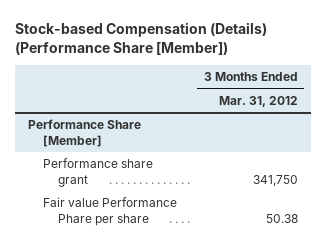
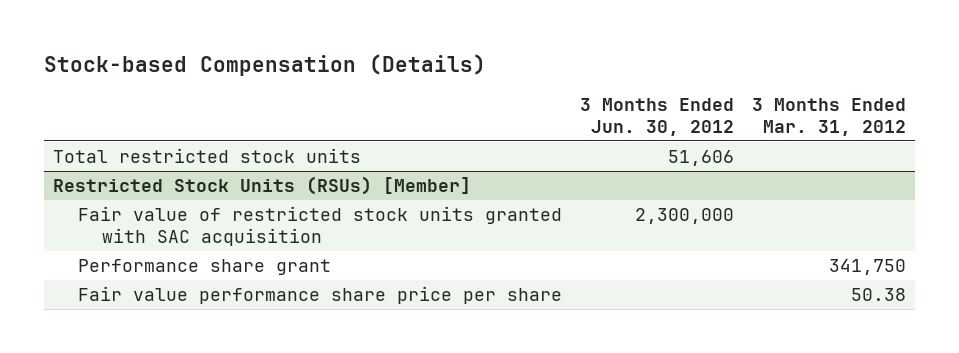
- Stock-based Compensation (Details) (Performance Share [Member])
+ Stock-based Compensation (Details)
- | 3 Months Ended Mar. 31, 2012
+ | 3 Months Ended Jun. 30, 2012 | 3 Months Ended Mar. 31, 2012
- Performance Share [Member]
+ Total restricted stock units | 51,606 |
+ Restricted Stock Units (RSUs) [Member]
+ Fair value of restricted stock units granted with SAC acquisition | 2,300,000 |
- Fair value Performance Phare per share | 50.38
+ Fair value performance share price per share | | 50.38

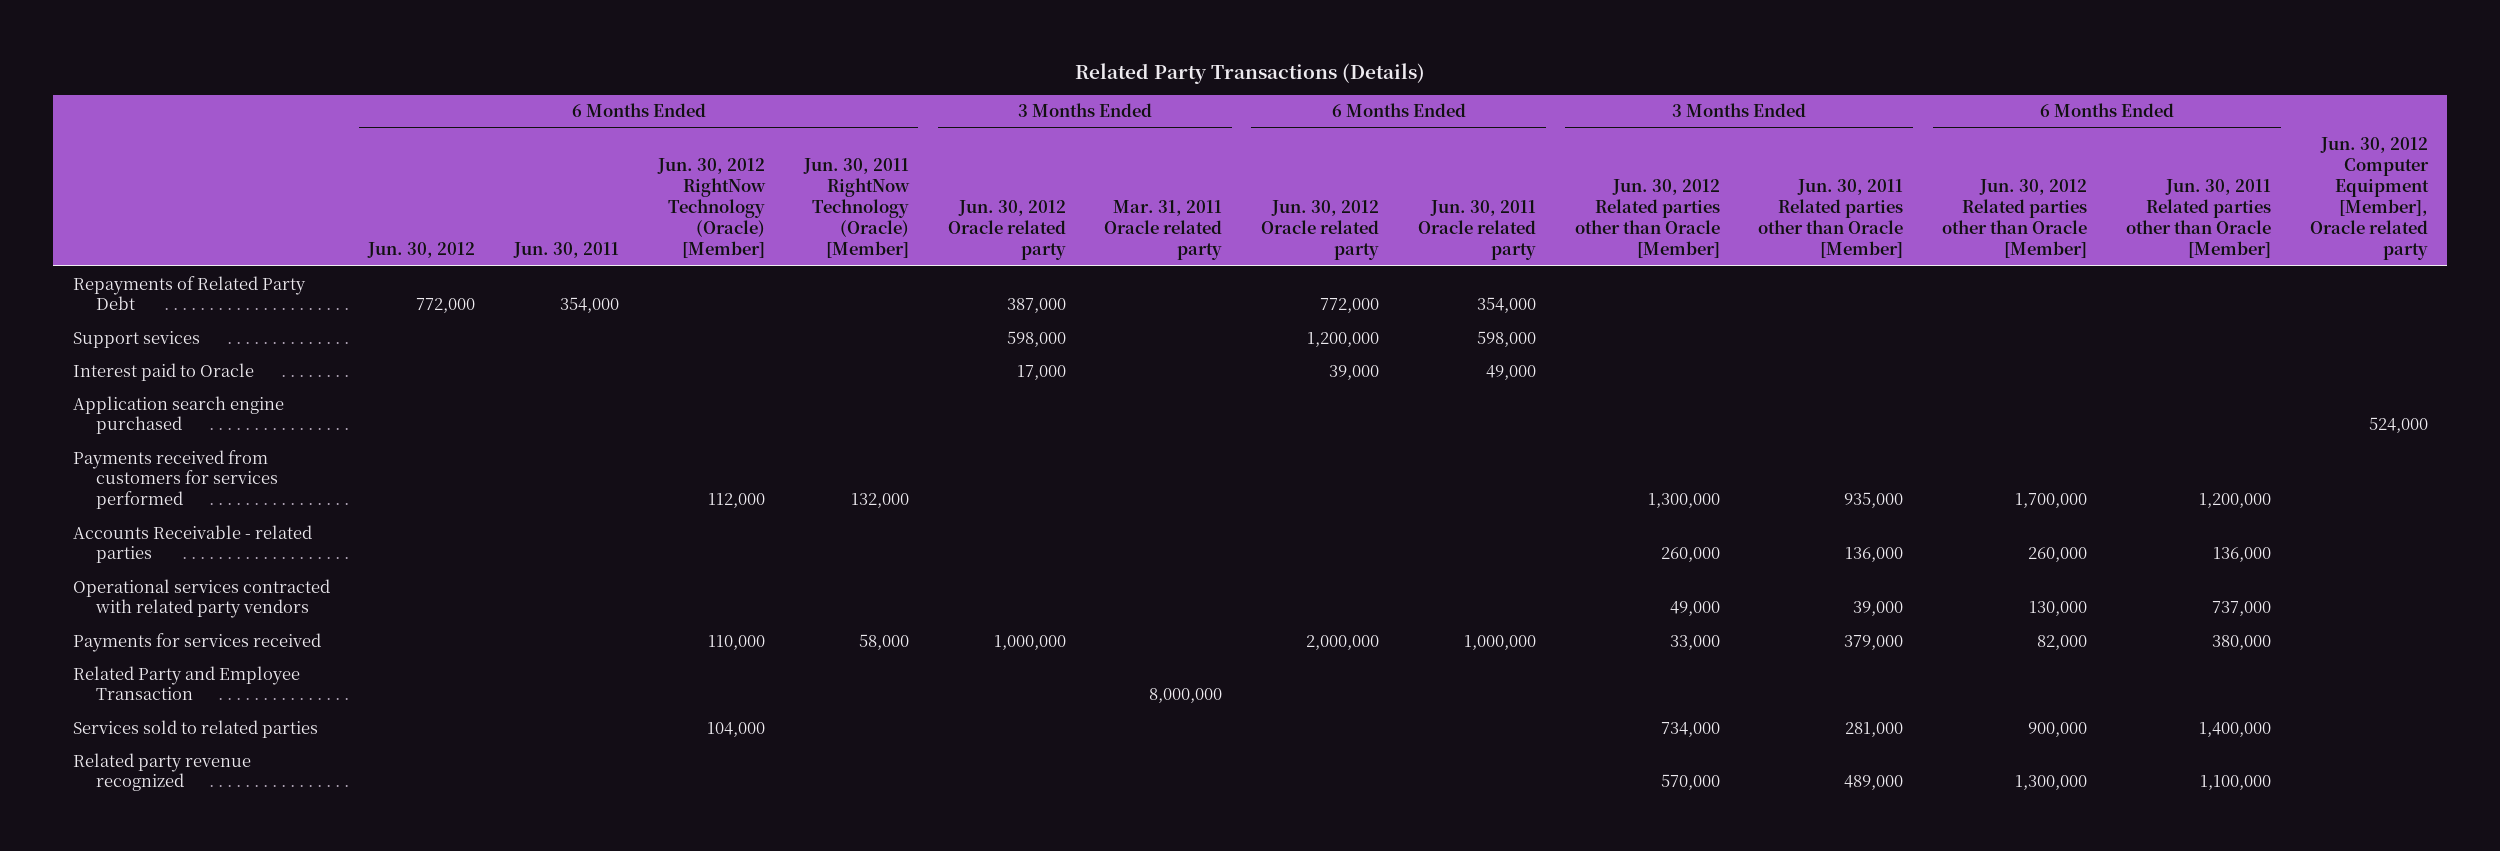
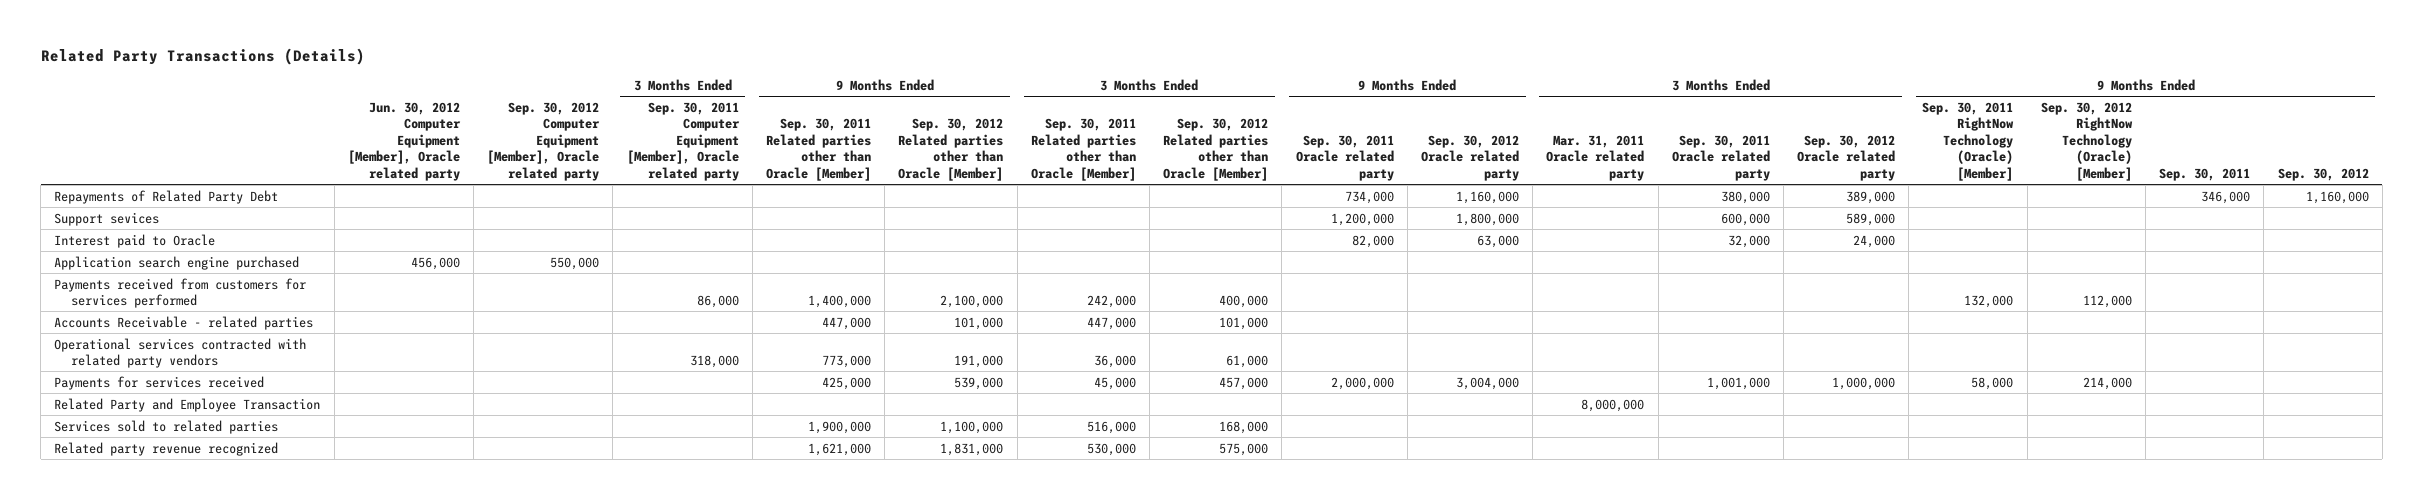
- | 6 Months Ended Jun. 30, 2012 | 6 Months Ended Jun. 30, 2011 | 6 Months Ended Jun. 30, 2012 RightNow Technology (Oracle) [Member] | 6 Months Ended Jun. 30, 2011 RightNow Technology (Oracle) [Member] | 3 Months Ended Jun. 30, 2012 Oracle related party | 3 Months Ended Mar. 31, 2011 Oracle related party | 6 Months Ended Jun. 30, 2012 Oracle related party | 6 Months Ended Jun. 30, 2011 Oracle related party | 3 Months Ended Jun. 30, 2012 Related parties other than Oracle [Member] | 3 Months Ended Jun. 30, 2011 Related parties other than Oracle [Member] | 6 Months Ended Jun. 30, 2012 Related parties other than Oracle [Member] | 6 Months Ended Jun. 30, 2011 Related parties other than Oracle [Member] | Jun. 30, 2012 Computer Equipment [Member], Oracle related party
+ | Jun. 30, 2012 Computer Equipment [Member], Oracle related party | Sep. 30, 2012 Computer Equipment [Member], Oracle related party | 3 Months Ended Sep. 30, 2011 Computer Equipment [Member], Oracle related party | 9 Months Ended Sep. 30, 2011 Related parties other than Oracle [Member] | 9 Months Ended Sep. 30, 2012 Related parties other than Oracle [Member] | 3 Months Ended Sep. 30, 2011 Related parties other than Oracle [Member] | 3 Months Ended Sep. 30, 2012 Related parties other than Oracle [Member] | 9 Months Ended Sep. 30, 2011 Oracle related party | 9 Months Ended Sep. 30, 2012 Oracle related party | 3 Months Ended Mar. 31, 2011 Oracle related party | 3 Months Ended Sep. 30, 2011 Oracle related party | 3 Months Ended Sep. 30, 2012 Oracle related party | 9 Months Ended Sep. 30, 2011 RightNow Technology (Oracle) [Member] | 9 Months Ended Sep. 30, 2012 RightNow Technology (Oracle) [Member] | 9 Months Ended Sep. 30, 2011 | 9 Months Ended Sep. 30, 2012
- Application search engine purchased | | | | | | | | | | | | | 524,000
+ Application search engine purchased | 456,000 | 550,000 | | | | | | | | | | | | | |

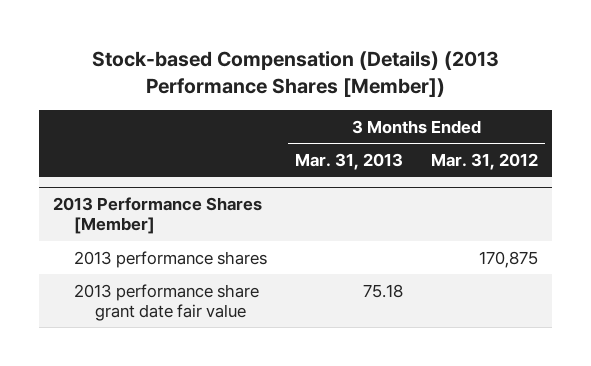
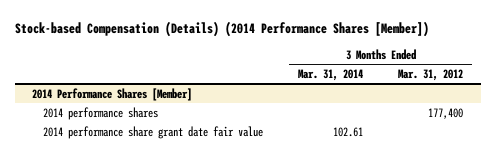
- Stock-based Compensation (Details) (2013 Performance Shares [Member])
+ Stock-based Compensation (Details) (2014 Performance Shares [Member])
- | 3 Months Ended Mar. 31, 2013 | 3 Months Ended Mar. 31, 2012
+ | 3 Months Ended Mar. 31, 2014 | 3 Months Ended Mar. 31, 2012
- 2013 Performance Shares [Member]
- 2013 performance shares | | 170,875
- 2013 performance share grant date fair value | 75.18 |
+ 2014 Performance Shares [Member]
+ 2014 performance shares | | 177,400
+ 2014 performance share grant date fair value | 102.61 |

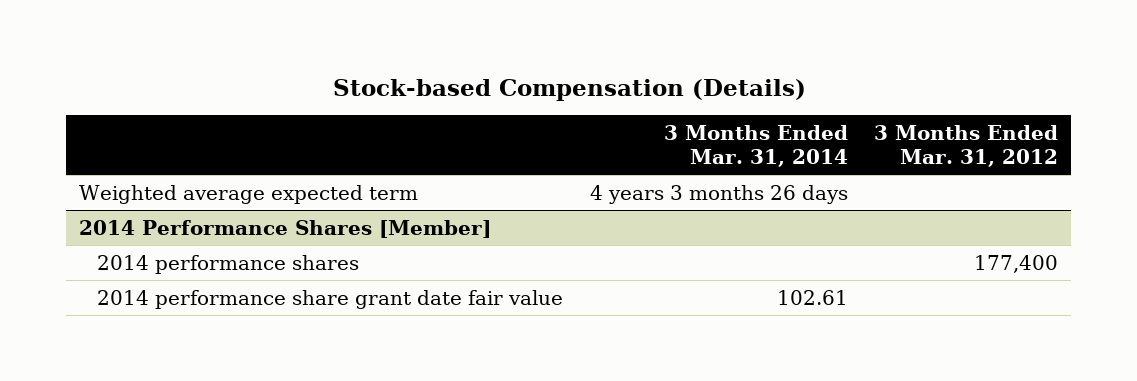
- Stock-based Compensation (Details) (2014 Performance Shares [Member])
+ Stock-based Compensation (Details)
+ Weighted average expected term | 4 years 3 months 26 days |

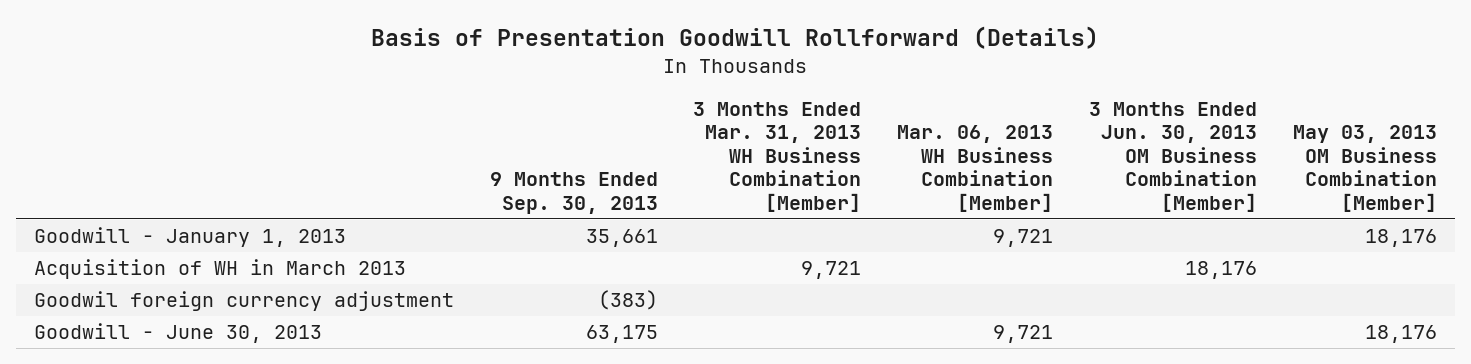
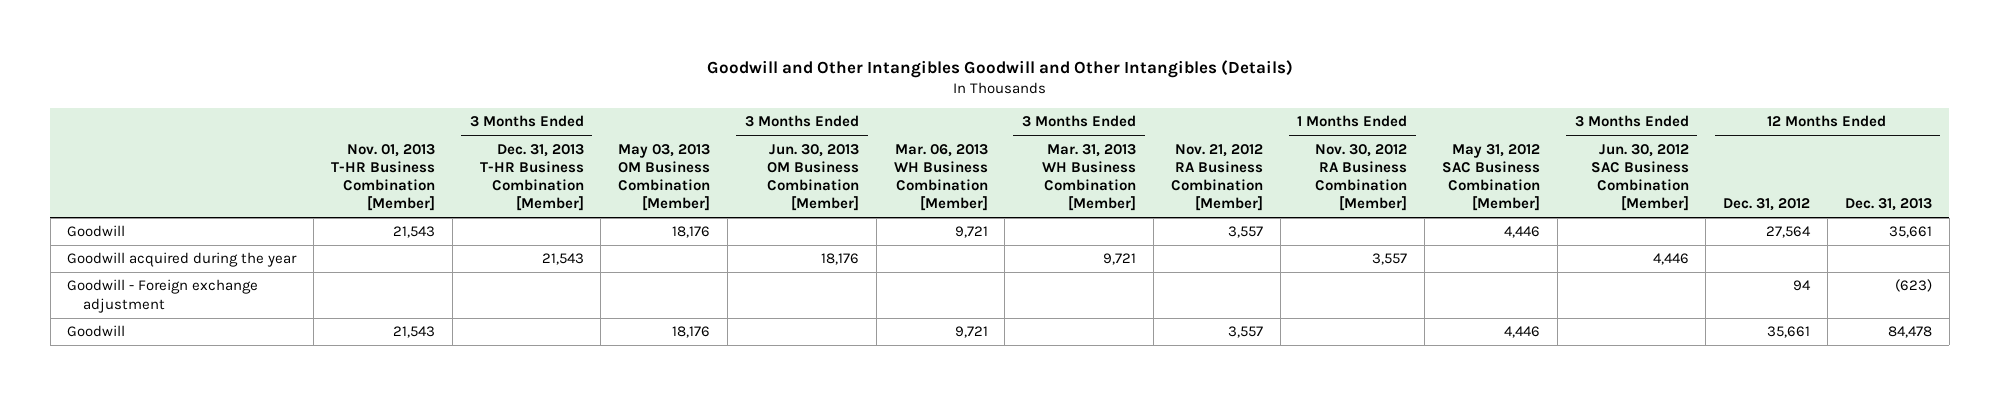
- Basis of Presentation Goodwill Rollforward (Details)
+ Goodwill and Other Intangibles Goodwill and Other Intangibles (Details)
- | 9 Months Ended Sep. 30, 2013 | 3 Months Ended Mar. 31, 2013 WH Business Combination [Member] | Mar. 06, 2013 WH Business Combination [Member] | 3 Months Ended Jun. 30, 2013 OM Business Combination [Member] | May 03, 2013 OM Business Combination [Member]
+ | Nov. 01, 2013 T-HR Business Combination [Member] | 3 Months Ended Dec. 31, 2013 T-HR Business Combination [Member] | May 03, 2013 OM Business Combination [Member] | 3 Months Ended Jun. 30, 2013 OM Business Combination [Member] | Mar. 06, 2013 WH Business Combination [Member] | 3 Months Ended Mar. 31, 2013 WH Business Combination [Member] | Nov. 21, 2012 RA Business Combination [Member] | 1 Months Ended Nov. 30, 2012 RA Business Combination [Member] | May 31, 2012 SAC Business Combination [Member] | 3 Months Ended Jun. 30, 2012 SAC Business Combination [Member] | 12 Months Ended Dec. 31, 2012 | 12 Months Ended Dec. 31, 2013
- Goodwill - January 1, 2013 | 35,661 | | 9,721 | | 18,176
- Acquisition of WH in March 2013 | | 9,721 | | 18,176 |
- Goodwil foreign currency adjustment | (383) | | | |
- Goodwill - June 30, 2013 | 63,175 | | 9,721 | | 18,176
+ Goodwill | 21,543 | | 18,176 | | 9,721 | | 3,557 | | 4,446 | | 27,564 | 35,661
+ Goodwill acquired during the year | | 21,543 | | 18,176 | | 9,721 | | 3,557 | | 4,446 | |
+ Goodwill - Foreign exchange adjustment | | | | | | | | | | | 94 | (623)
+ Goodwill | 21,543 | | 18,176 | | 9,721 | | 3,557 | | 4,446 | | 35,661 | 84,478

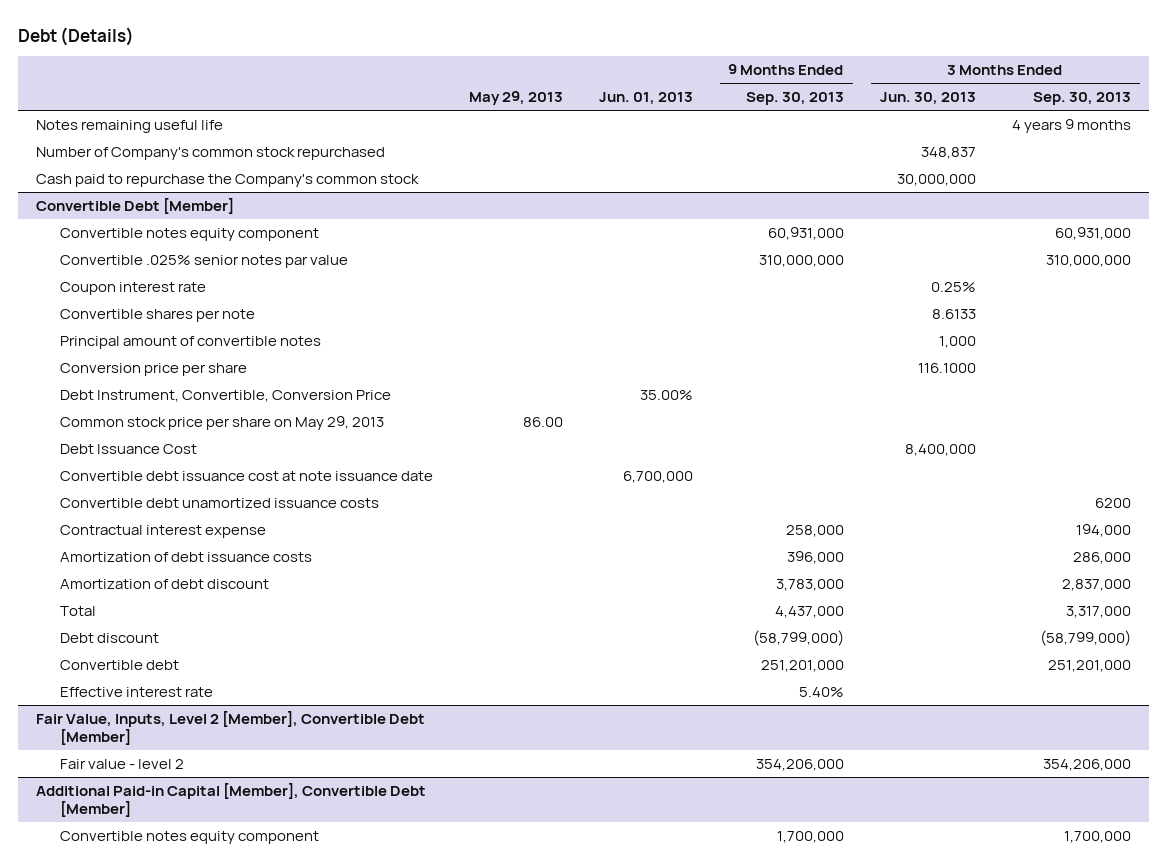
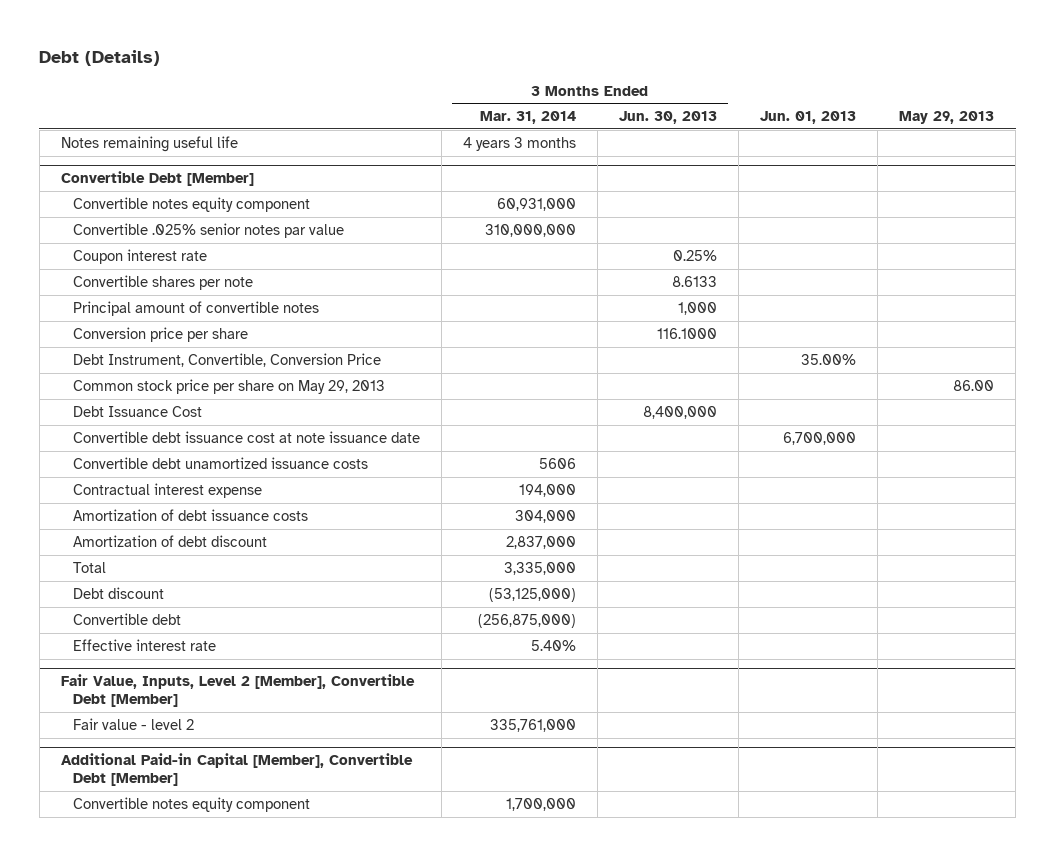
- | May 29, 2013 | Jun. 01, 2013 | 9 Months Ended Sep. 30, 2013 | 3 Months Ended Jun. 30, 2013 | 3 Months Ended Sep. 30, 2013
+ | 3 Months Ended Mar. 31, 2014 | 3 Months Ended Jun. 30, 2013 | Jun. 01, 2013 | May 29, 2013
- Number of Company's common stock repurchased | | | | 348,837 |
- Cash paid to repurchase the Company's common stock | | | | 30,000,000 |

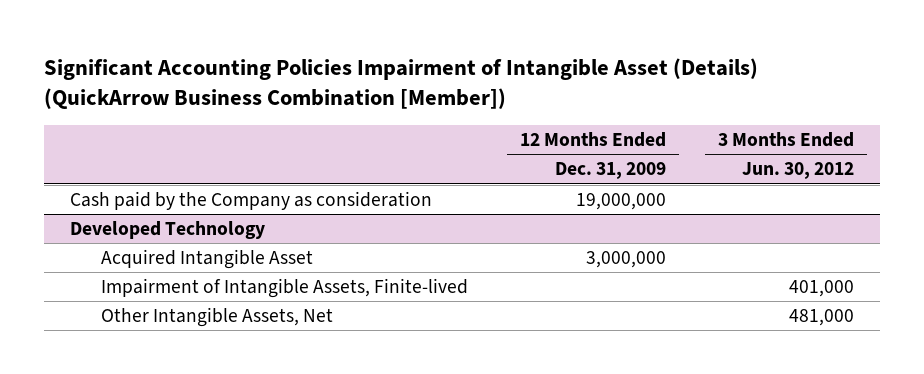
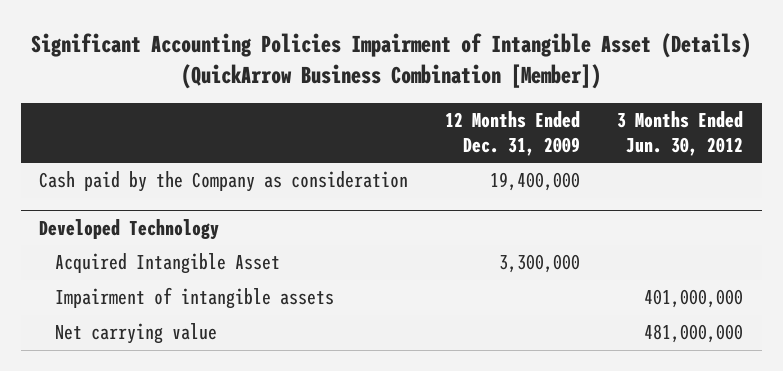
- Cash paid by the Company as consideration | 19,000,000 |
+ Cash paid by the Company as consideration | 19,400,000 |
@ Developed Technology
- Acquired Intangible Asset | 3,000,000 |
- Impairment of Intangible Assets, Finite-lived | | 401,000
- Other Intangible Assets, Net | | 481,000
+ Acquired Intangible Asset | 3,300,000 |
+ Impairment of intangible assets | | 401,000,000
+ Net carrying value | | 481,000,000

